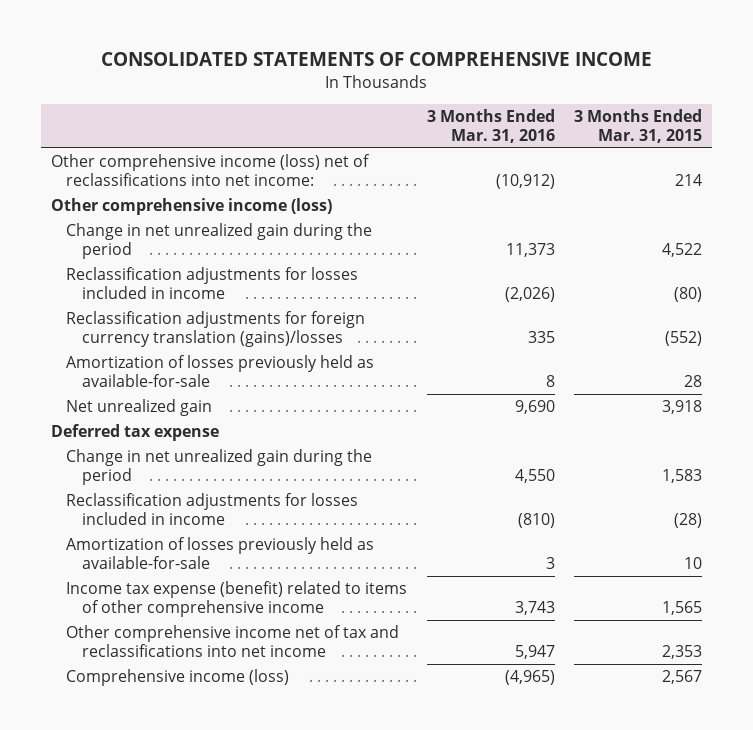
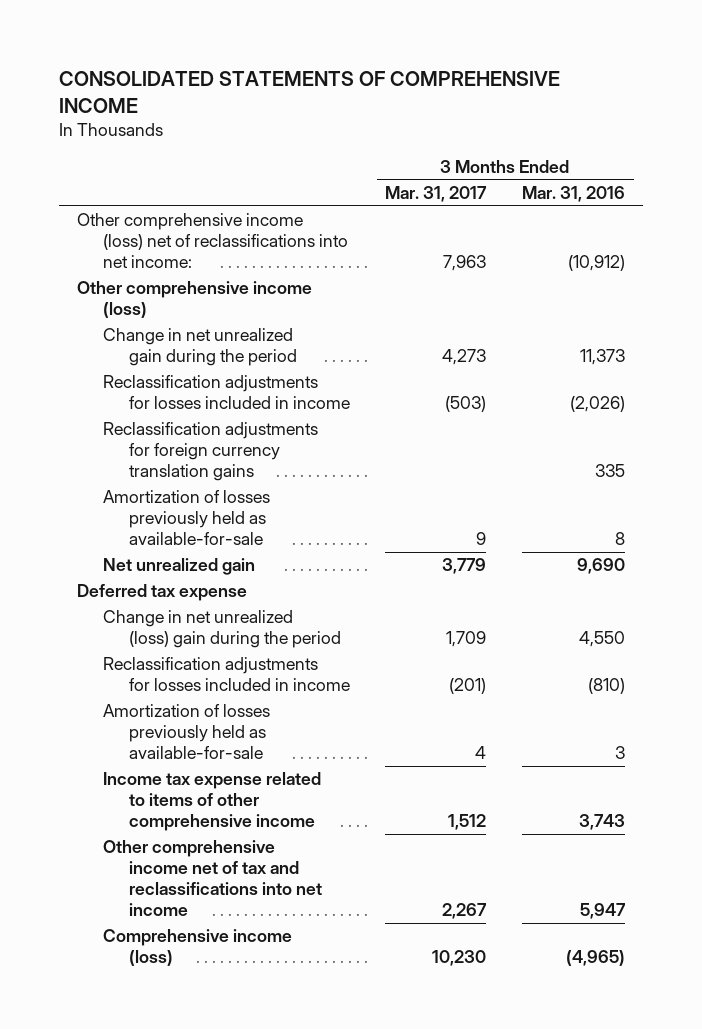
- | 3 Months Ended Mar. 31, 2016 | 3 Months Ended Mar. 31, 2015
+ | 3 Months Ended Mar. 31, 2017 | 3 Months Ended Mar. 31, 2016
- Reclassification adjustments for foreign currency translation (gains)/losses | 335 | (552)
+ Reclassification adjustments for foreign currency translation gains | | 335
- Change in net unrealized gain during the period | 4,550 | 1,583
+ Change in net unrealized (loss) gain during the period | 1,709 | 4,550
- Income tax expense (benefit) related to items of other comprehensive income | 3,743 | 1,565
+ Income tax expense related to items of other comprehensive income | 1,512 | 3,743

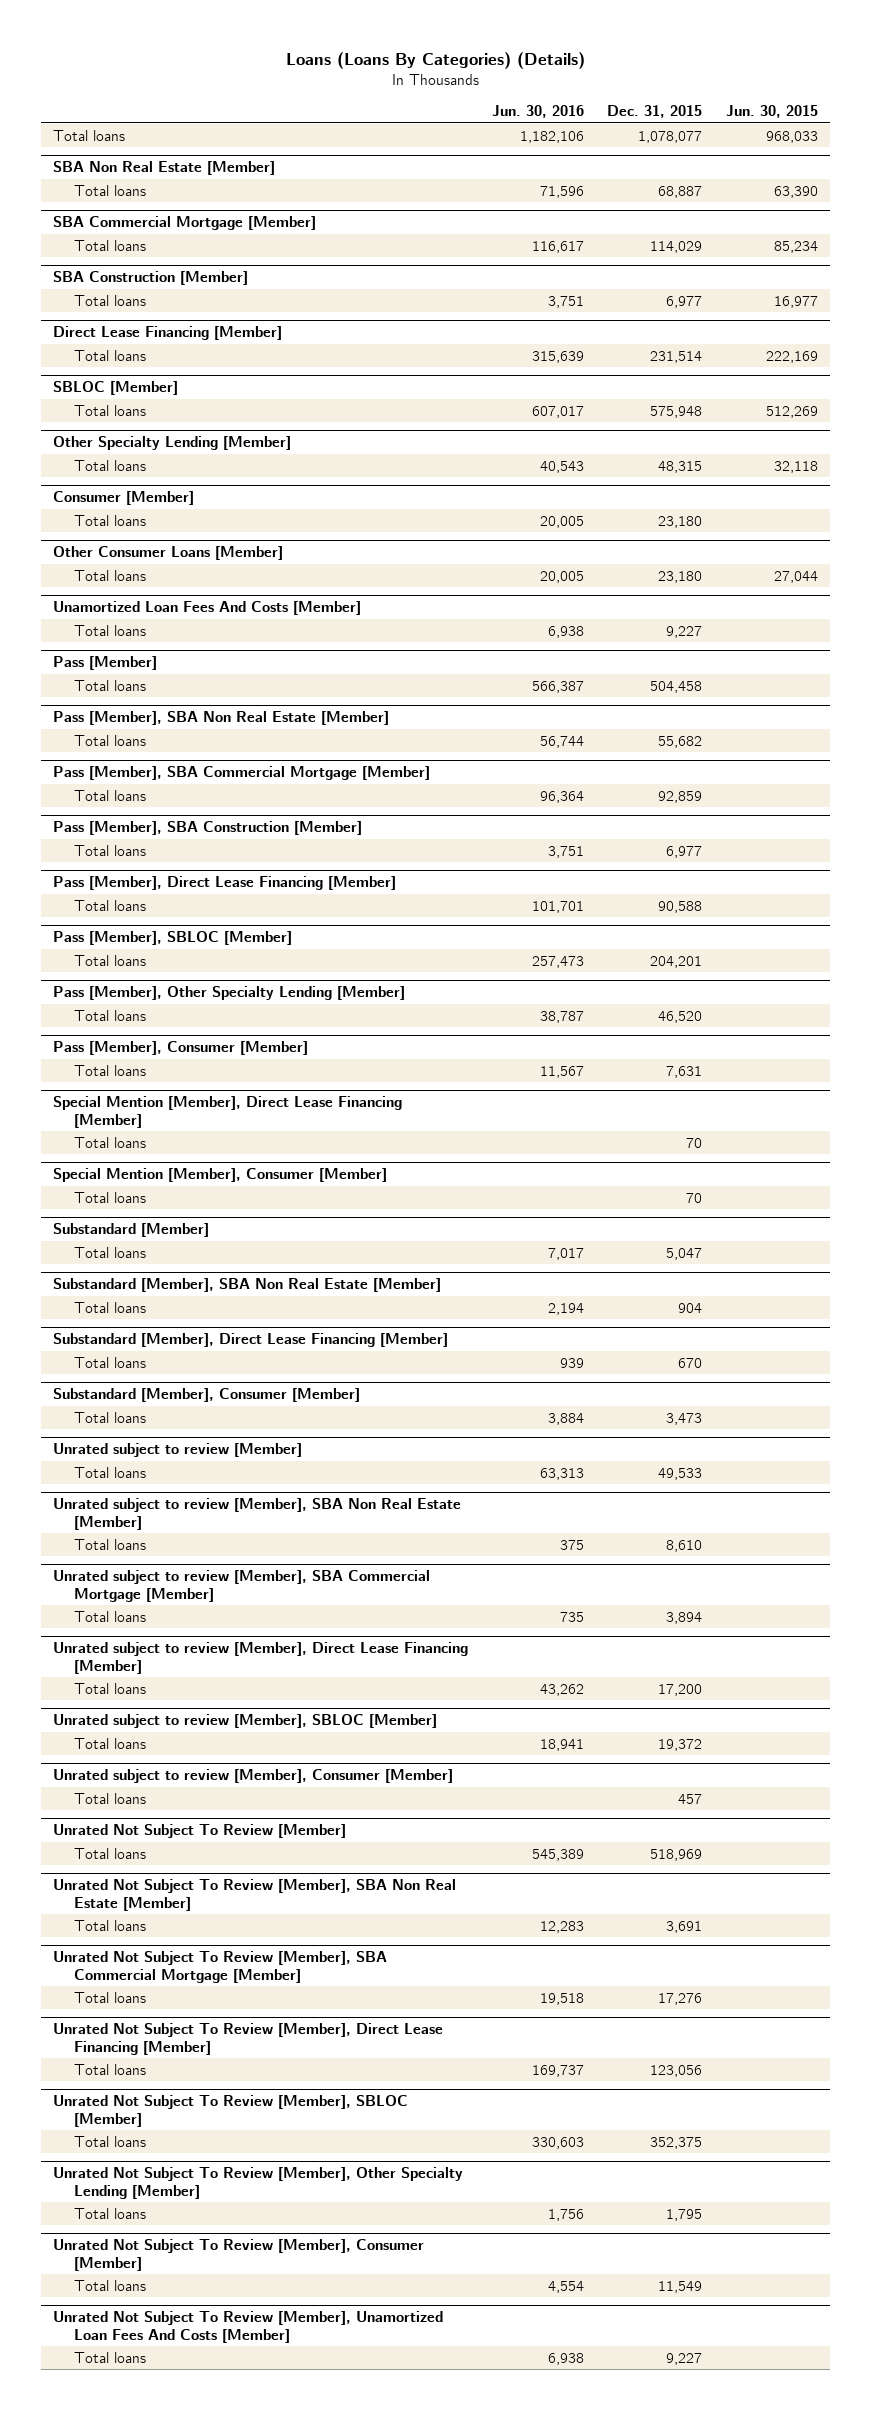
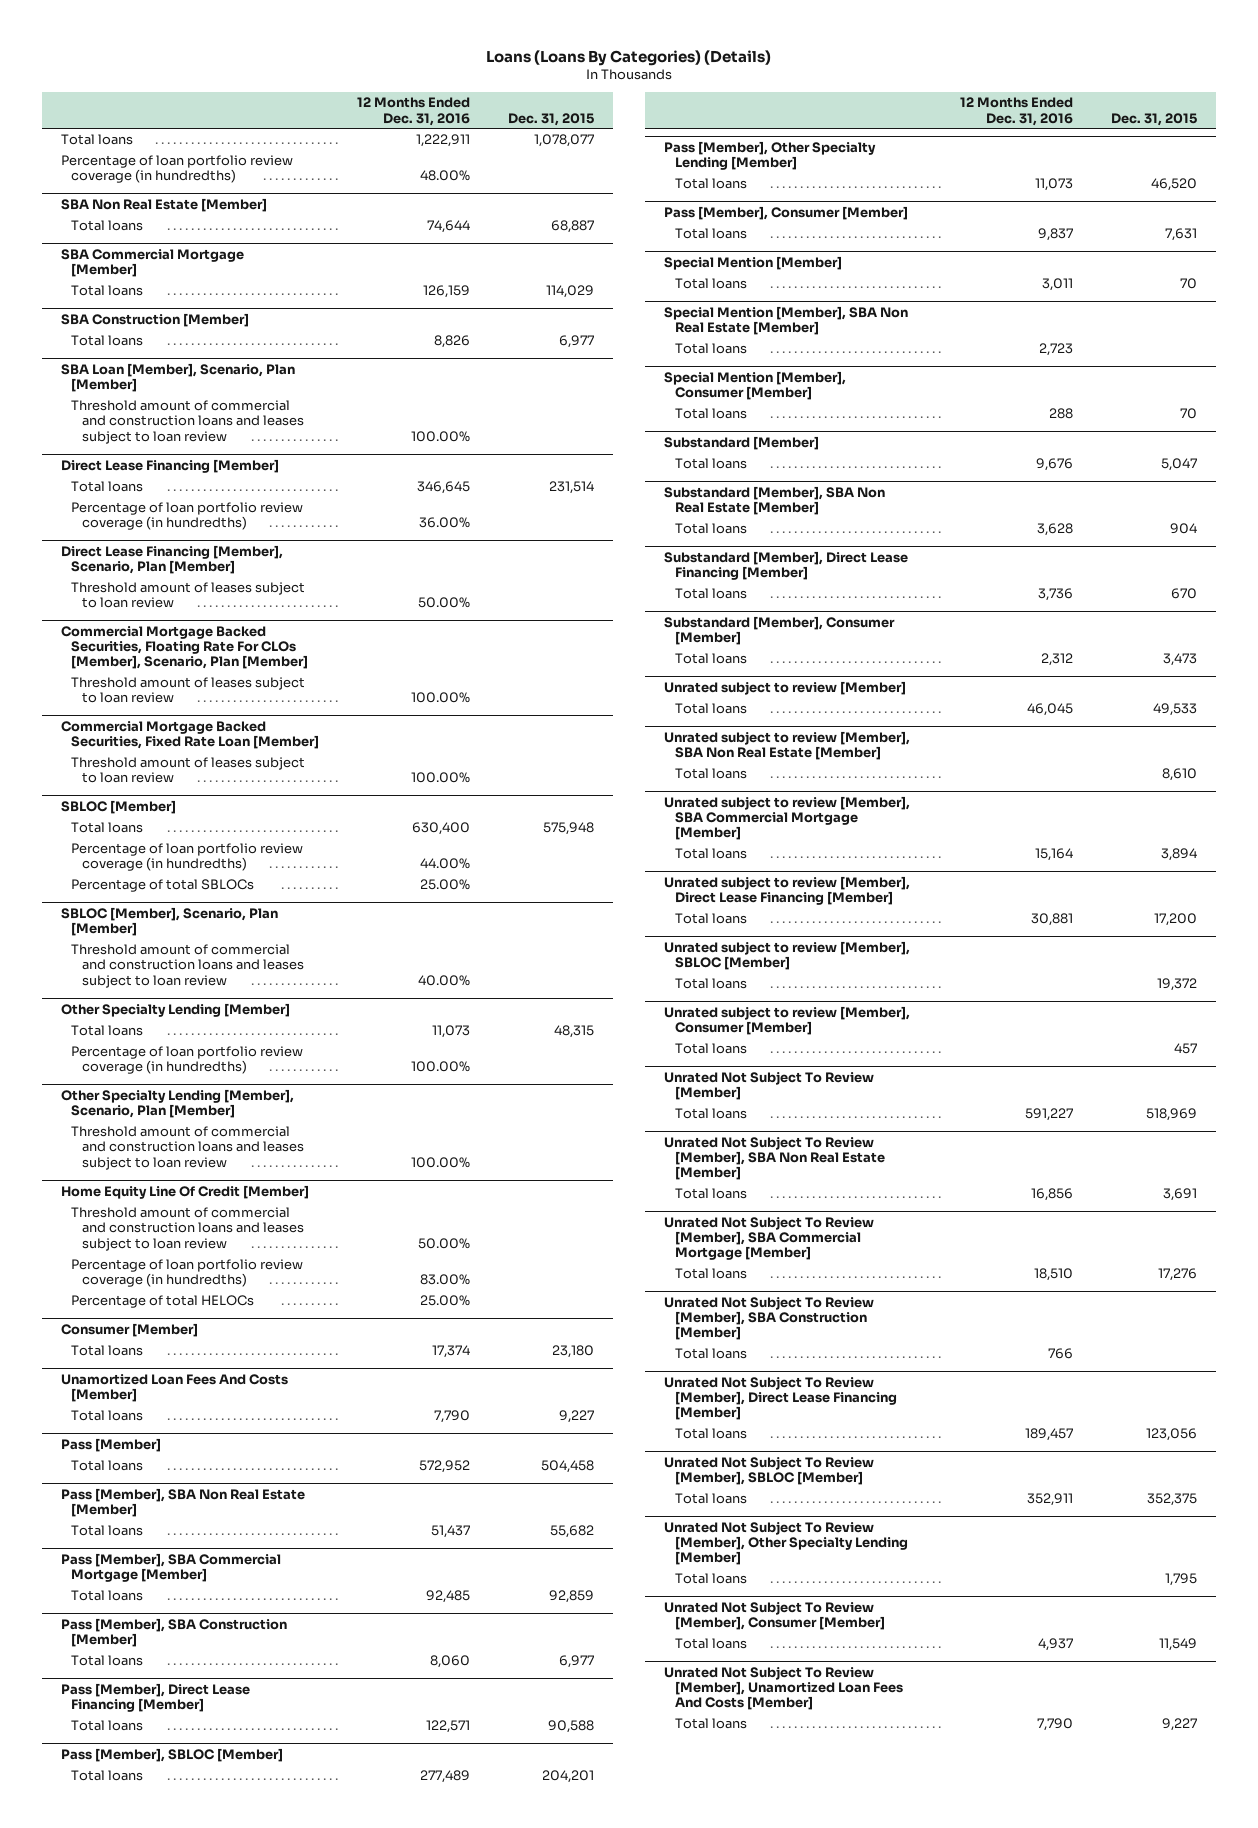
- | Jun. 30, 2016 | Dec. 31, 2015 | Jun. 30, 2015
+ | 12 Months Ended Dec. 31, 2016 | Dec. 31, 2015
+ Percentage of loan portfolio review coverage (in hundredths) | 48.00% |
+ SBA Loan [Member], Scenario, Plan [Member]
+ Threshold amount of commercial and construction loans and leases subject to loan review | 100.00% |
@ Direct Lease Financing [Member]
+ Percentage of loan portfolio review coverage (in hundredths) | 36.00% |
+ Direct Lease Financing [Member], Scenario, Plan [Member]
+ Threshold amount of leases subject to loan review | 50.00% |
+ Commercial Mortgage Backed Securities, Floating Rate For CLOs [Member], Scenario, Plan [Member]
+ Threshold amount of leases subject to loan review | 100.00% |
+ Commercial Mortgage Backed Securities, Fixed Rate Loan [Member]
+ Threshold amount of leases subject to loan review | 100.00% |
@ SBLOC [Member]
+ Percentage of loan portfolio review coverage (in hundredths) | 44.00% |
+ Percentage of total SBLOCs | 25.00% |
+ SBLOC [Member], Scenario, Plan [Member]
+ Threshold amount of commercial and construction loans and leases subject to loan review | 40.00% |
@ Other Specialty Lending [Member]
+ Percentage of loan portfolio review coverage (in hundredths) | 100.00% |
+ Other Specialty Lending [Member], Scenario, Plan [Member]
+ Threshold amount of commercial and construction loans and leases subject to loan review | 100.00% |
+ Home Equity Line Of Credit [Member]
+ Threshold amount of commercial and construction loans and leases subject to loan review | 50.00% |
+ Percentage of loan portfolio review coverage (in hundredths) | 83.00% |
+ Percentage of total HELOCs | 25.00% |
- Other Consumer Loans [Member]
- Total loans | 20,005 | 23,180 | 27,044
- Special Mention [Member], Direct Lease Financing [Member]
+ Special Mention [Member]
+ Special Mention [Member], SBA Non Real Estate [Member]
+ Total loans | 2,723 |
+ Unrated Not Subject To Review [Member], SBA Construction [Member]
+ Total loans | 766 |

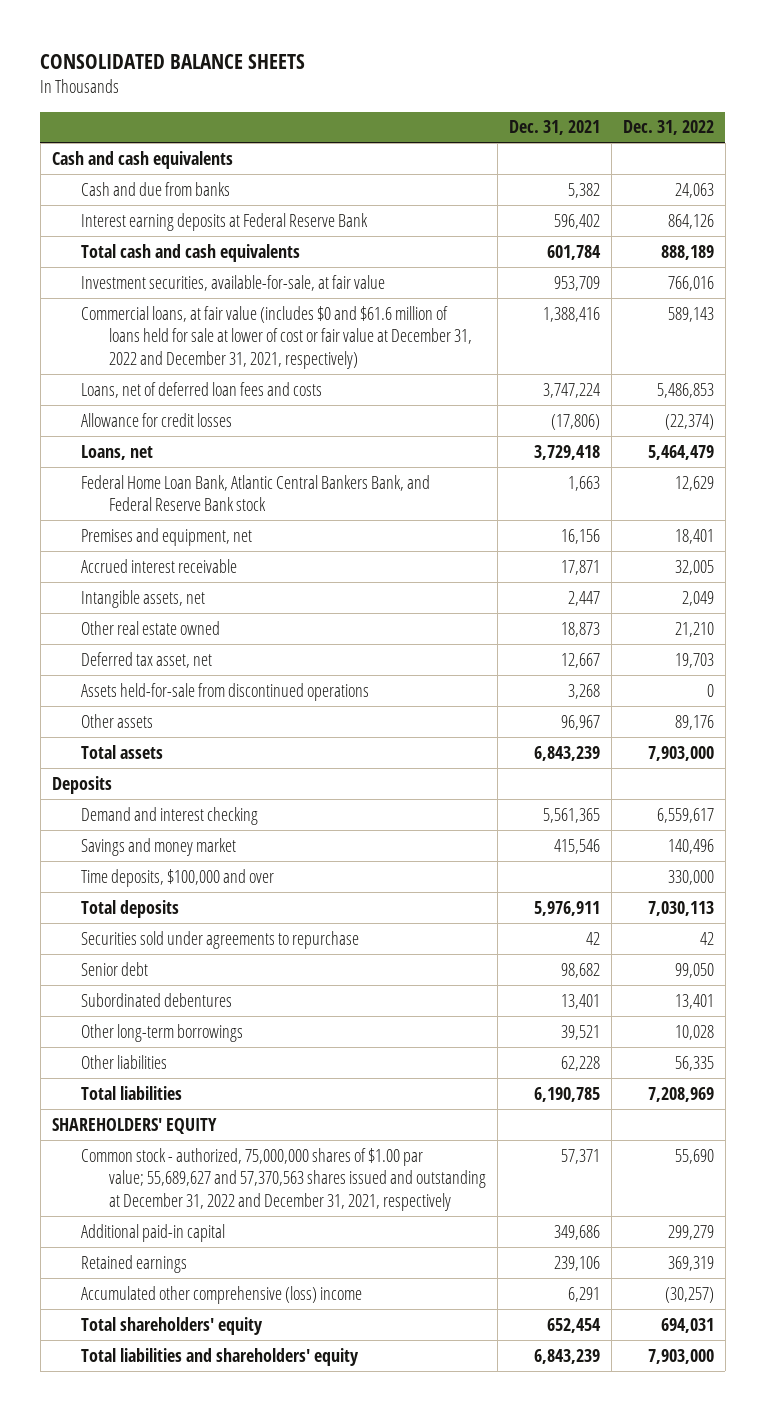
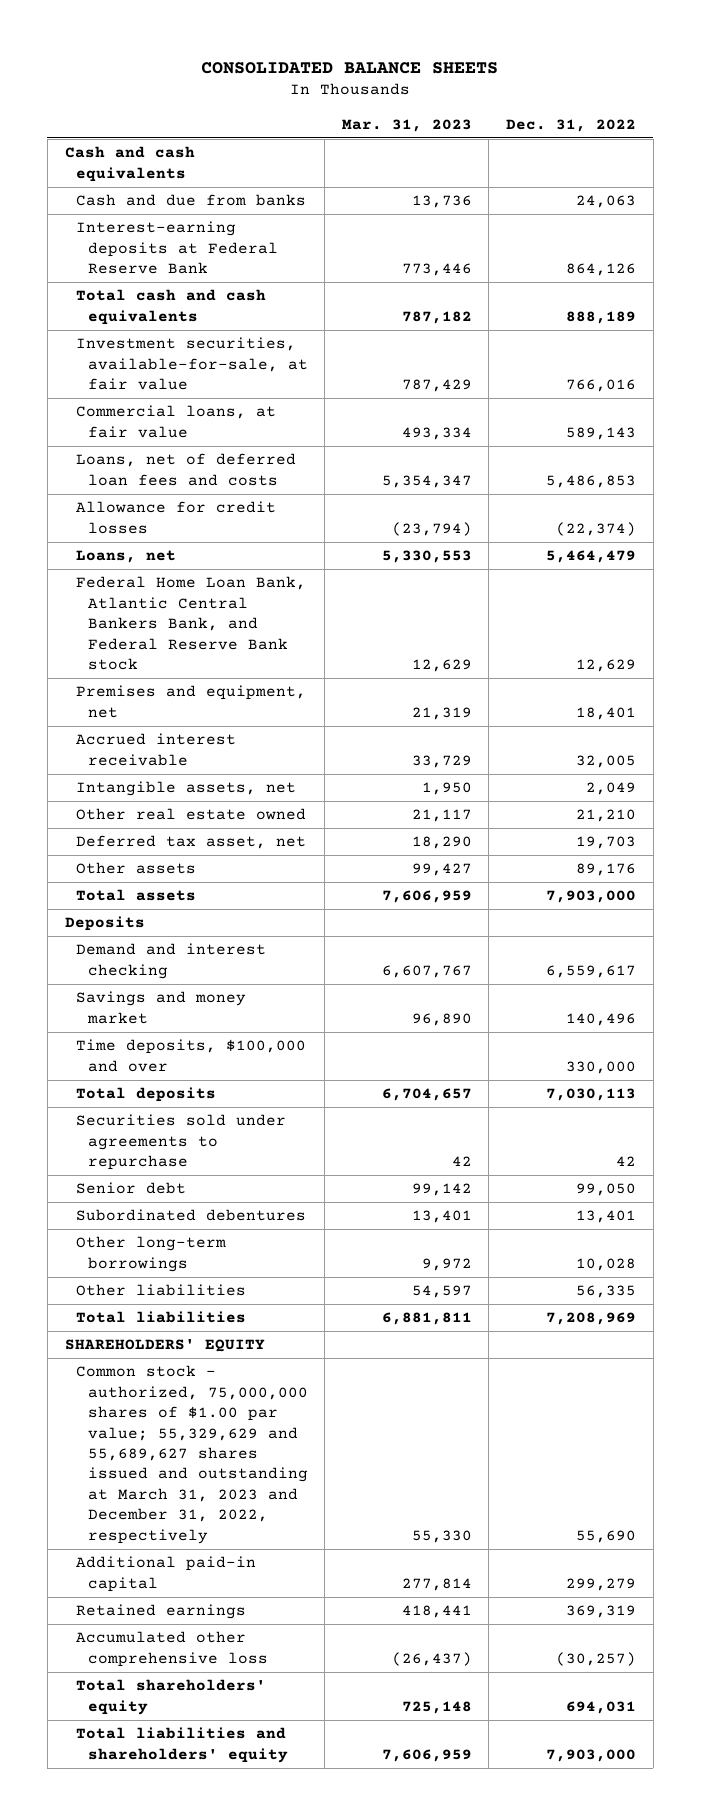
- | Dec. 31, 2021 | Dec. 31, 2022
+ | Mar. 31, 2023 | Dec. 31, 2022
- Interest earning deposits at Federal Reserve Bank | 596,402 | 864,126
+ Interest-earning deposits at Federal Reserve Bank | 773,446 | 864,126
- Commercial loans, at fair value (includes $0 and $61.6 million of loans held for sale at lower of cost or fair value at December 31, 2022 and December 31, 2021, respectively) | 1,388,416 | 589,143
+ Commercial loans, at fair value | 493,334 | 589,143
- Assets held-for-sale from discontinued operations | 3,268 | 0
- Common stock - authorized, 75,000,000 shares of $1.00 par value; 55,689,627 and 57,370,563 shares issued and outstanding at December 31, 2022 and December 31, 2021, respectively | 57,371 | 55,690
+ Common stock - authorized, 75,000,000 shares of $1.00 par value; 55,329,629 and 55,689,627 shares issued and outstanding at March 31, 2023 and December 31, 2022, respectively | 55,330 | 55,690
- Accumulated other comprehensive (loss) income | 6,291 | (30,257)
+ Accumulated other comprehensive loss | (26,437) | (30,257)

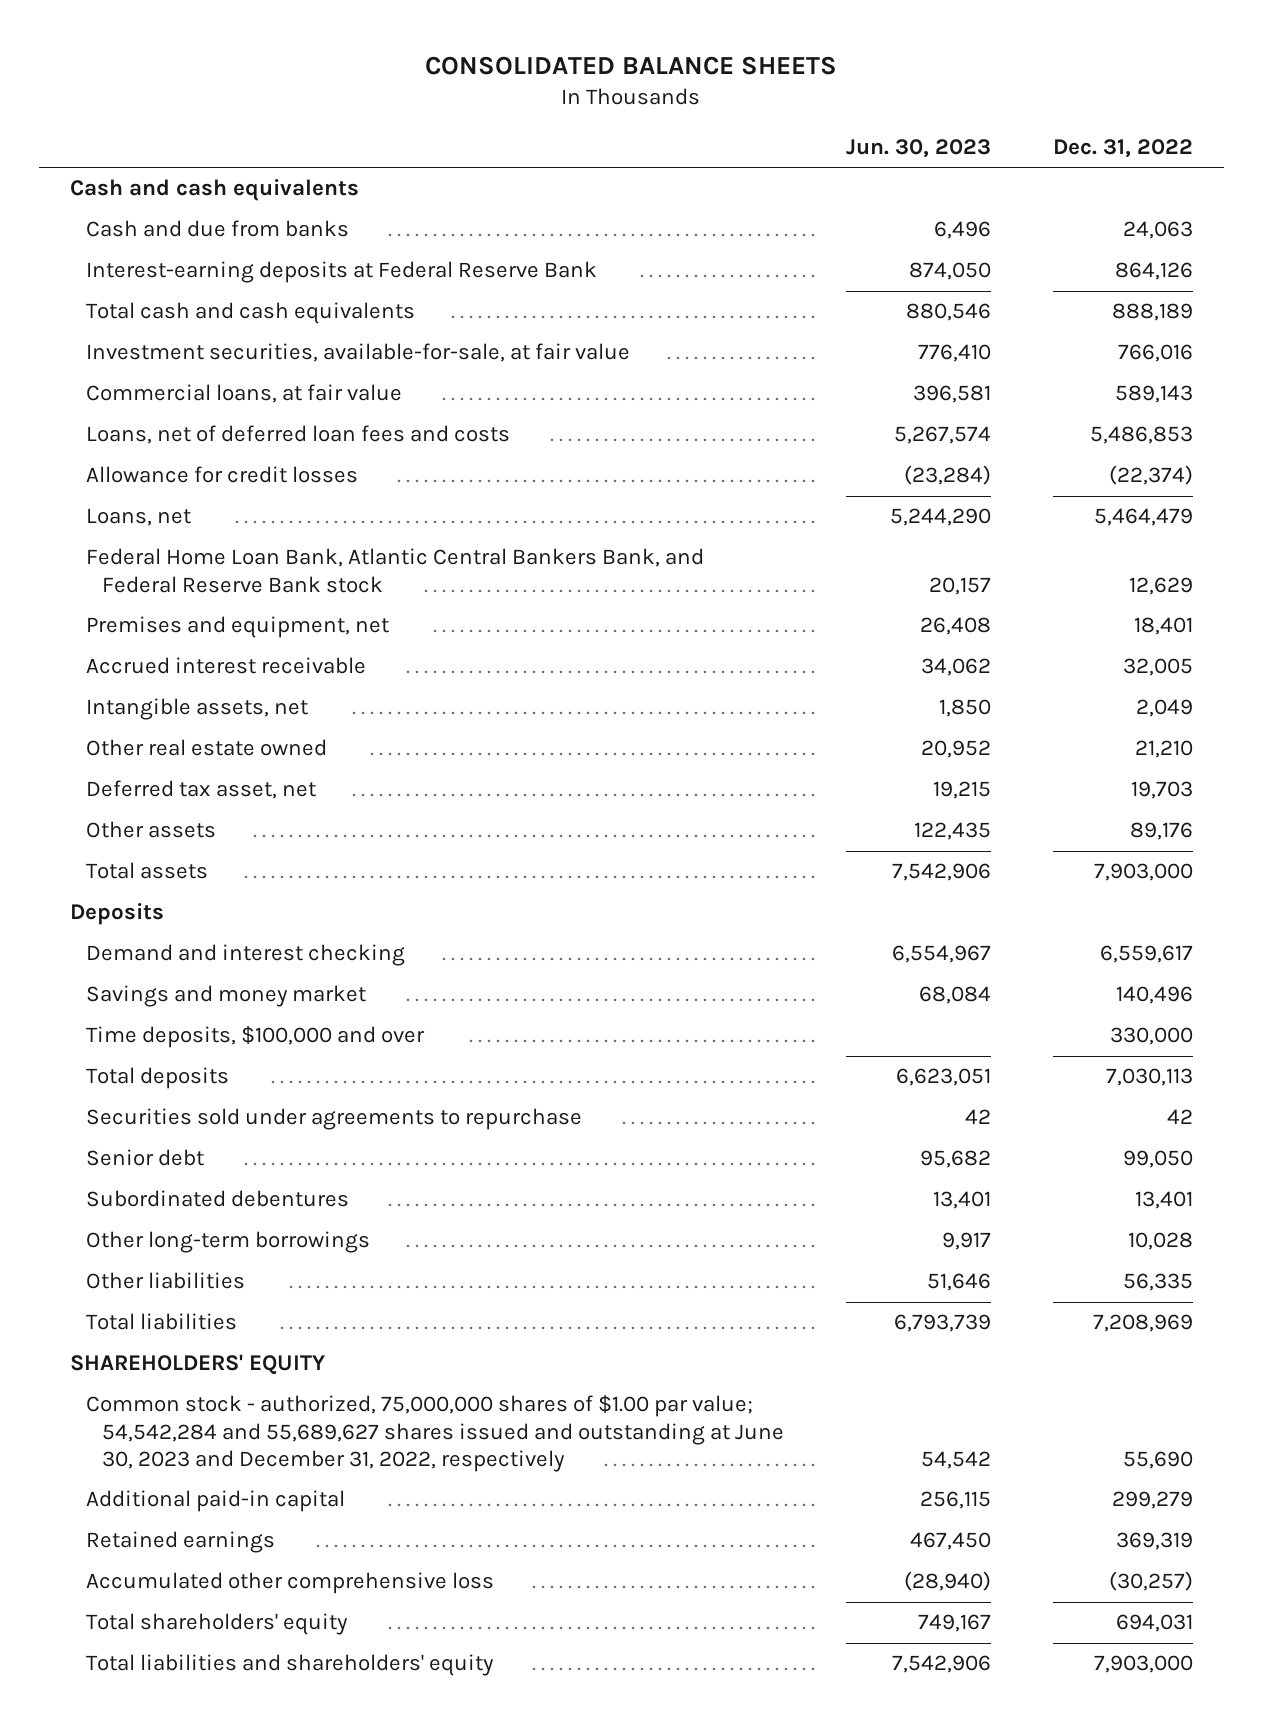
- | Mar. 31, 2023 | Dec. 31, 2022
+ | Jun. 30, 2023 | Dec. 31, 2022
- Common stock - authorized, 75,000,000 shares of $1.00 par value; 55,329,629 and 55,689,627 shares issued and outstanding at March 31, 2023 and December 31, 2022, respectively | 55,330 | 55,690
+ Common stock - authorized, 75,000,000 shares of $1.00 par value; 54,542,284 and 55,689,627 shares issued and outstanding at June 30, 2023 and December 31, 2022, respectively | 54,542 | 55,690

